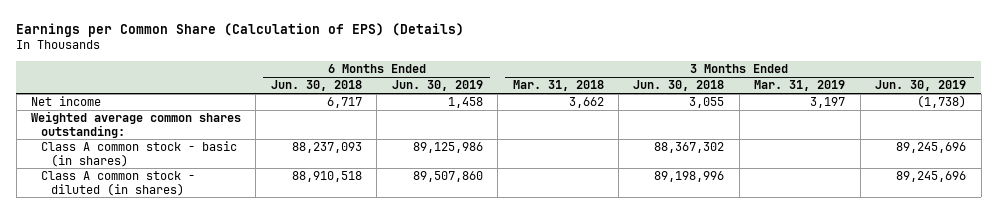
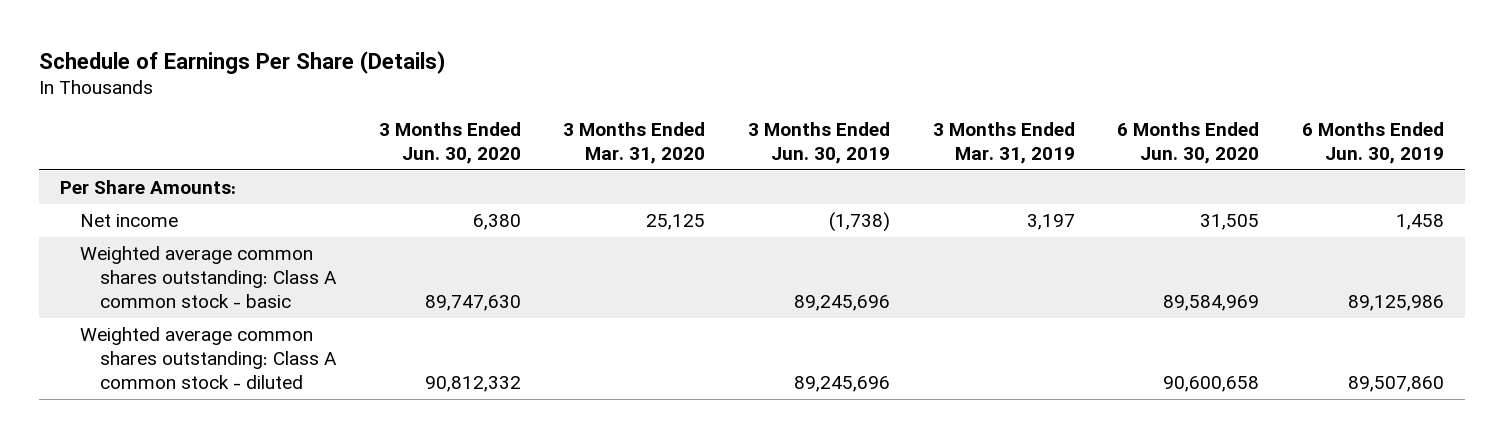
- Earnings per Common Share (Calculation of EPS) (Details)
+ Schedule of Earnings Per Share (Details)
- | 6 Months Ended Jun. 30, 2018 | 6 Months Ended Jun. 30, 2019 | 3 Months Ended Mar. 31, 2018 | 3 Months Ended Jun. 30, 2018 | 3 Months Ended Mar. 31, 2019 | 3 Months Ended Jun. 30, 2019
+ | 3 Months Ended Jun. 30, 2020 | 3 Months Ended Mar. 31, 2020 | 3 Months Ended Jun. 30, 2019 | 3 Months Ended Mar. 31, 2019 | 6 Months Ended Jun. 30, 2020 | 6 Months Ended Jun. 30, 2019
+ Per Share Amounts:
- Weighted average common shares outstanding:
- Class A common stock - basic (in shares) | 88,237,093 | 89,125,986 | | 88,367,302 | | 89,245,696
- Class A common stock - diluted (in shares) | 88,910,518 | 89,507,860 | | 89,198,996 | | 89,245,696
+ Weighted average common shares outstanding: Class A common stock - basic | 89,747,630 | | 89,245,696 | | 89,584,969 | 89,125,986
+ Weighted average common shares outstanding: Class A common stock - diluted | 90,812,332 | | 89,245,696 | | 90,600,658 | 89,507,860

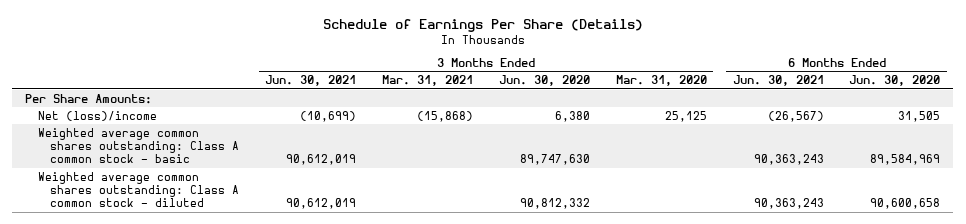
- | 3 Months Ended Jun. 30, 2020 | 3 Months Ended Mar. 31, 2020 | 3 Months Ended Jun. 30, 2019 | 3 Months Ended Mar. 31, 2019 | 6 Months Ended Jun. 30, 2020 | 6 Months Ended Jun. 30, 2019
+ | 3 Months Ended Jun. 30, 2021 | 3 Months Ended Mar. 31, 2021 | 3 Months Ended Jun. 30, 2020 | 3 Months Ended Mar. 31, 2020 | 6 Months Ended Jun. 30, 2021 | 6 Months Ended Jun. 30, 2020
- Net income | 6,380 | 25,125 | (1,738) | 3,197 | 31,505 | 1,458
+ Net (loss)/income | (10,699) | (15,868) | 6,380 | 25,125 | (26,567) | 31,505

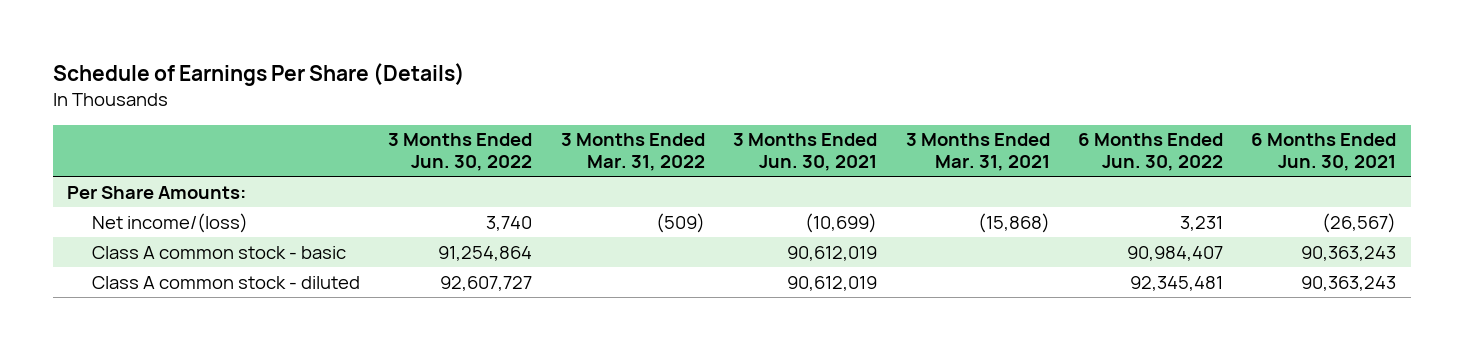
- | 3 Months Ended Jun. 30, 2021 | 3 Months Ended Mar. 31, 2021 | 3 Months Ended Jun. 30, 2020 | 3 Months Ended Mar. 31, 2020 | 6 Months Ended Jun. 30, 2021 | 6 Months Ended Jun. 30, 2020
+ | 3 Months Ended Jun. 30, 2022 | 3 Months Ended Mar. 31, 2022 | 3 Months Ended Jun. 30, 2021 | 3 Months Ended Mar. 31, 2021 | 6 Months Ended Jun. 30, 2022 | 6 Months Ended Jun. 30, 2021
- Net (loss)/income | (10,699) | (15,868) | 6,380 | 25,125 | (26,567) | 31,505
- Weighted average common shares outstanding: Class A common stock - basic | 90,612,019 | | 89,747,630 | | 90,363,243 | 89,584,969
- Weighted average common shares outstanding: Class A common stock - diluted | 90,612,019 | | 90,812,332 | | 90,363,243 | 90,600,658
+ Net income/(loss) | 3,740 | (509) | (10,699) | (15,868) | 3,231 | (26,567)
+ Class A common stock - basic | 91,254,864 | | 90,612,019 | | 90,984,407 | 90,363,243
+ Class A common stock - diluted | 92,607,727 | | 90,612,019 | | 92,345,481 | 90,363,243

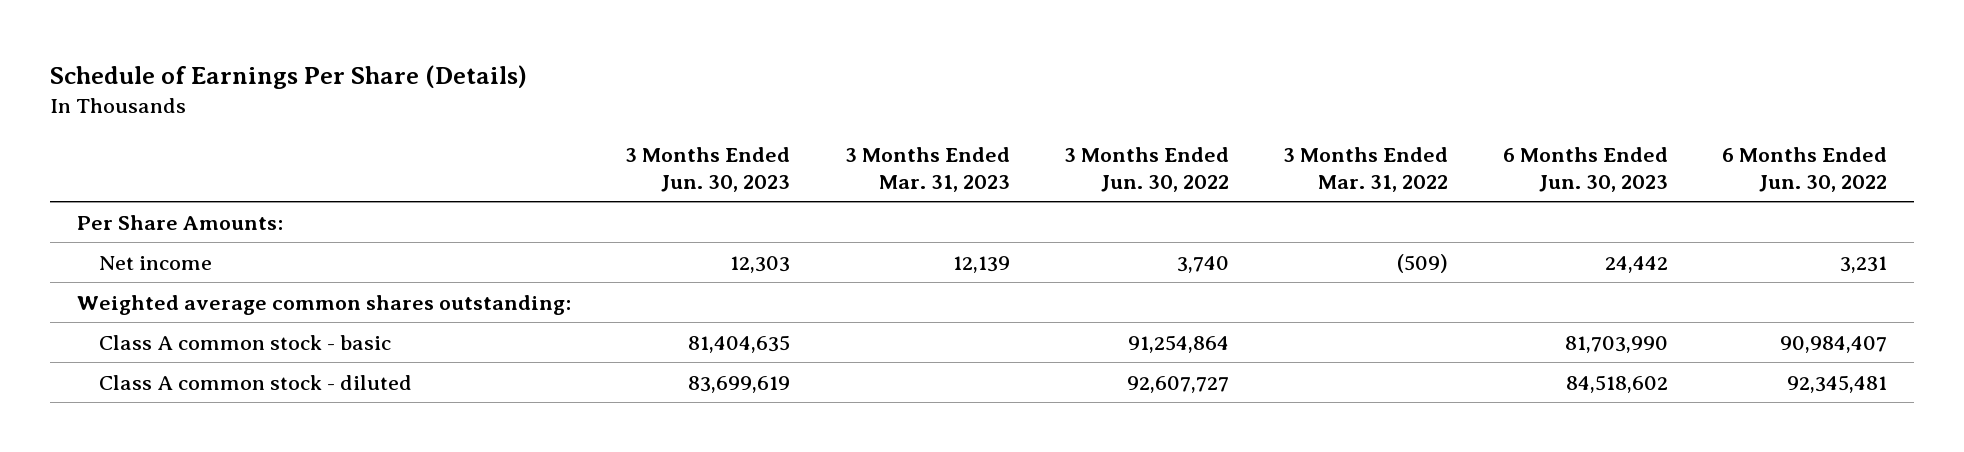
- | 3 Months Ended Jun. 30, 2022 | 3 Months Ended Mar. 31, 2022 | 3 Months Ended Jun. 30, 2021 | 3 Months Ended Mar. 31, 2021 | 6 Months Ended Jun. 30, 2022 | 6 Months Ended Jun. 30, 2021
+ | 3 Months Ended Jun. 30, 2023 | 3 Months Ended Mar. 31, 2023 | 3 Months Ended Jun. 30, 2022 | 3 Months Ended Mar. 31, 2022 | 6 Months Ended Jun. 30, 2023 | 6 Months Ended Jun. 30, 2022
- Net income/(loss) | 3,740 | (509) | (10,699) | (15,868) | 3,231 | (26,567)
+ Net income | 12,303 | 12,139 | 3,740 | (509) | 24,442 | 3,231
+ Weighted average common shares outstanding:

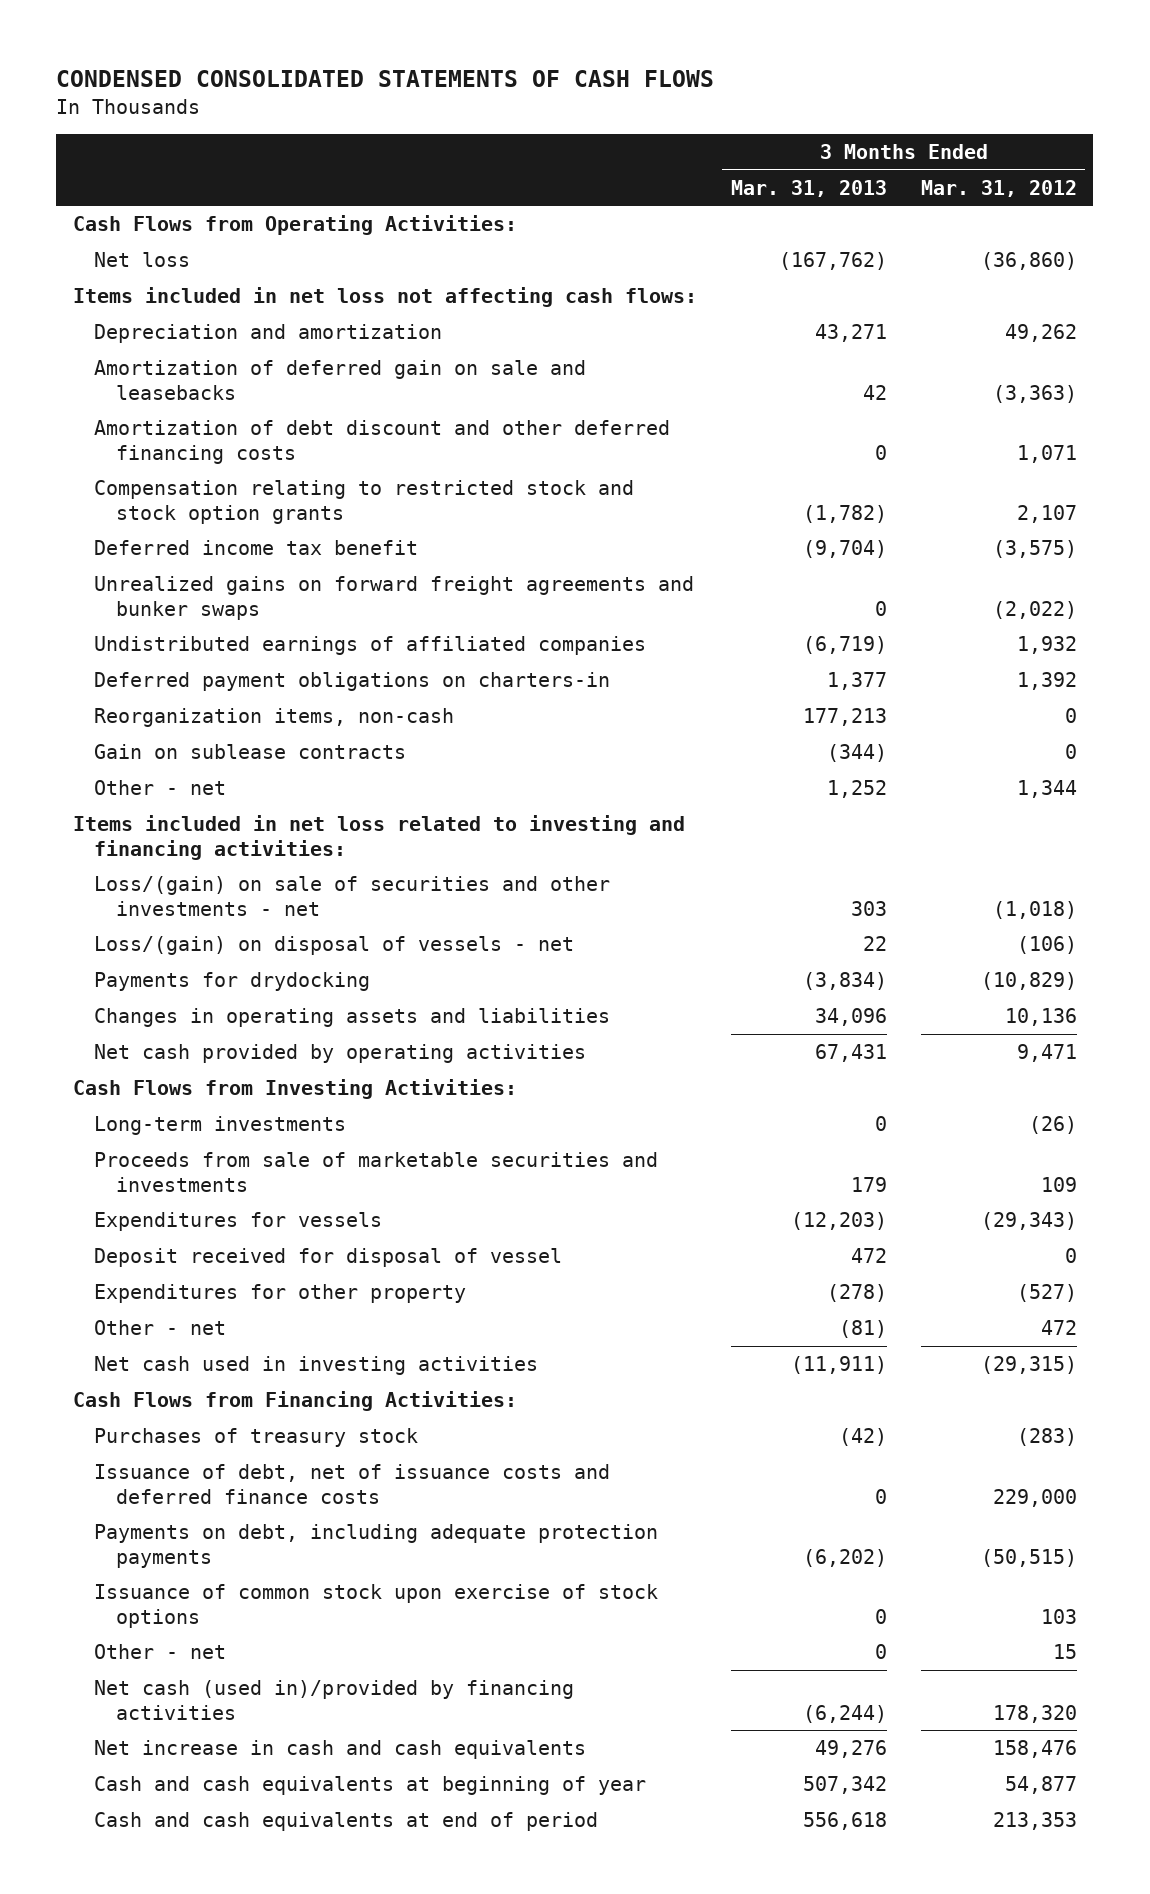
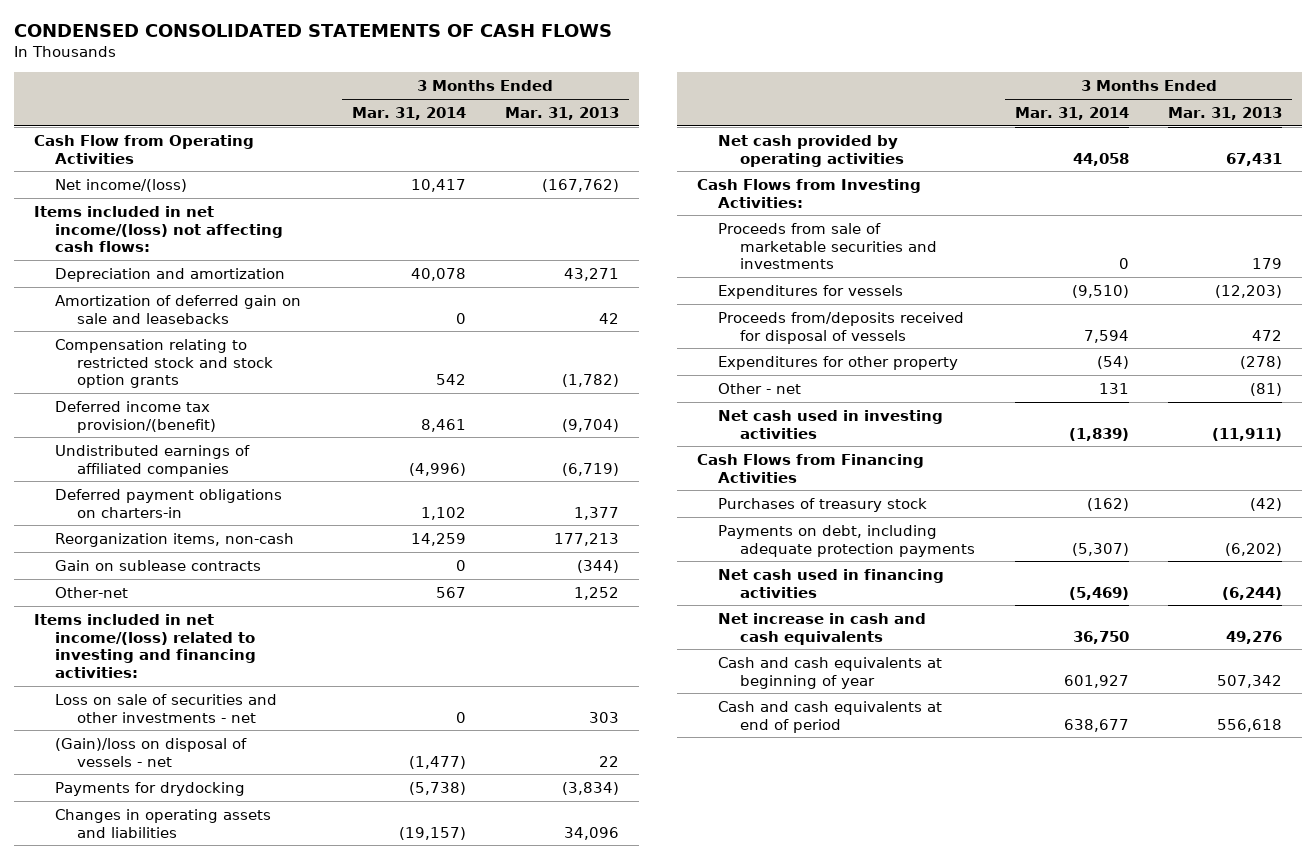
- | 3 Months Ended Mar. 31, 2013 | 3 Months Ended Mar. 31, 2012
+ | 3 Months Ended Mar. 31, 2014 | 3 Months Ended Mar. 31, 2013
- Cash Flows from Operating Activities:
- Net loss | (167,762) | (36,860)
- Items included in net loss not affecting cash flows:
+ Cash Flow from Operating Activities
+ Net income/(loss) | 10,417 | (167,762)
+ Items included in net income/(loss) not affecting cash flows:
- Amortization of debt discount and other deferred financing costs | 0 | 1,071
- Deferred income tax benefit | (9,704) | (3,575)
- Unrealized gains on forward freight agreements and bunker swaps | 0 | (2,022)
+ Deferred income tax provision/(benefit) | 8,461 | (9,704)
- Other - net | 1,252 | 1,344
- Items included in net loss related to investing and financing activities:
- Loss/(gain) on sale of securities and other investments - net | 303 | (1,018)
- Loss/(gain) on disposal of vessels - net | 22 | (106)
+ Other-net | 567 | 1,252
+ Items included in net income/(loss) related to investing and financing activities:
+ Loss on sale of securities and other investments - net | 0 | 303
+ (Gain)/loss on disposal of vessels - net | (1,477) | 22
- Long-term investments | 0 | (26)
- Deposit received for disposal of vessel | 472 | 0
+ Proceeds from/deposits received for disposal of vessels | 7,594 | 472
- Cash Flows from Financing Activities:
+ Cash Flows from Financing Activities
- Issuance of debt, net of issuance costs and deferred finance costs | 0 | 229,000
- Issuance of common stock upon exercise of stock options | 0 | 103
- Other - net | 0 | 15
- Net cash (used in)/provided by financing activities | (6,244) | 178,320
+ Net cash used in financing activities | (5,469) | (6,244)

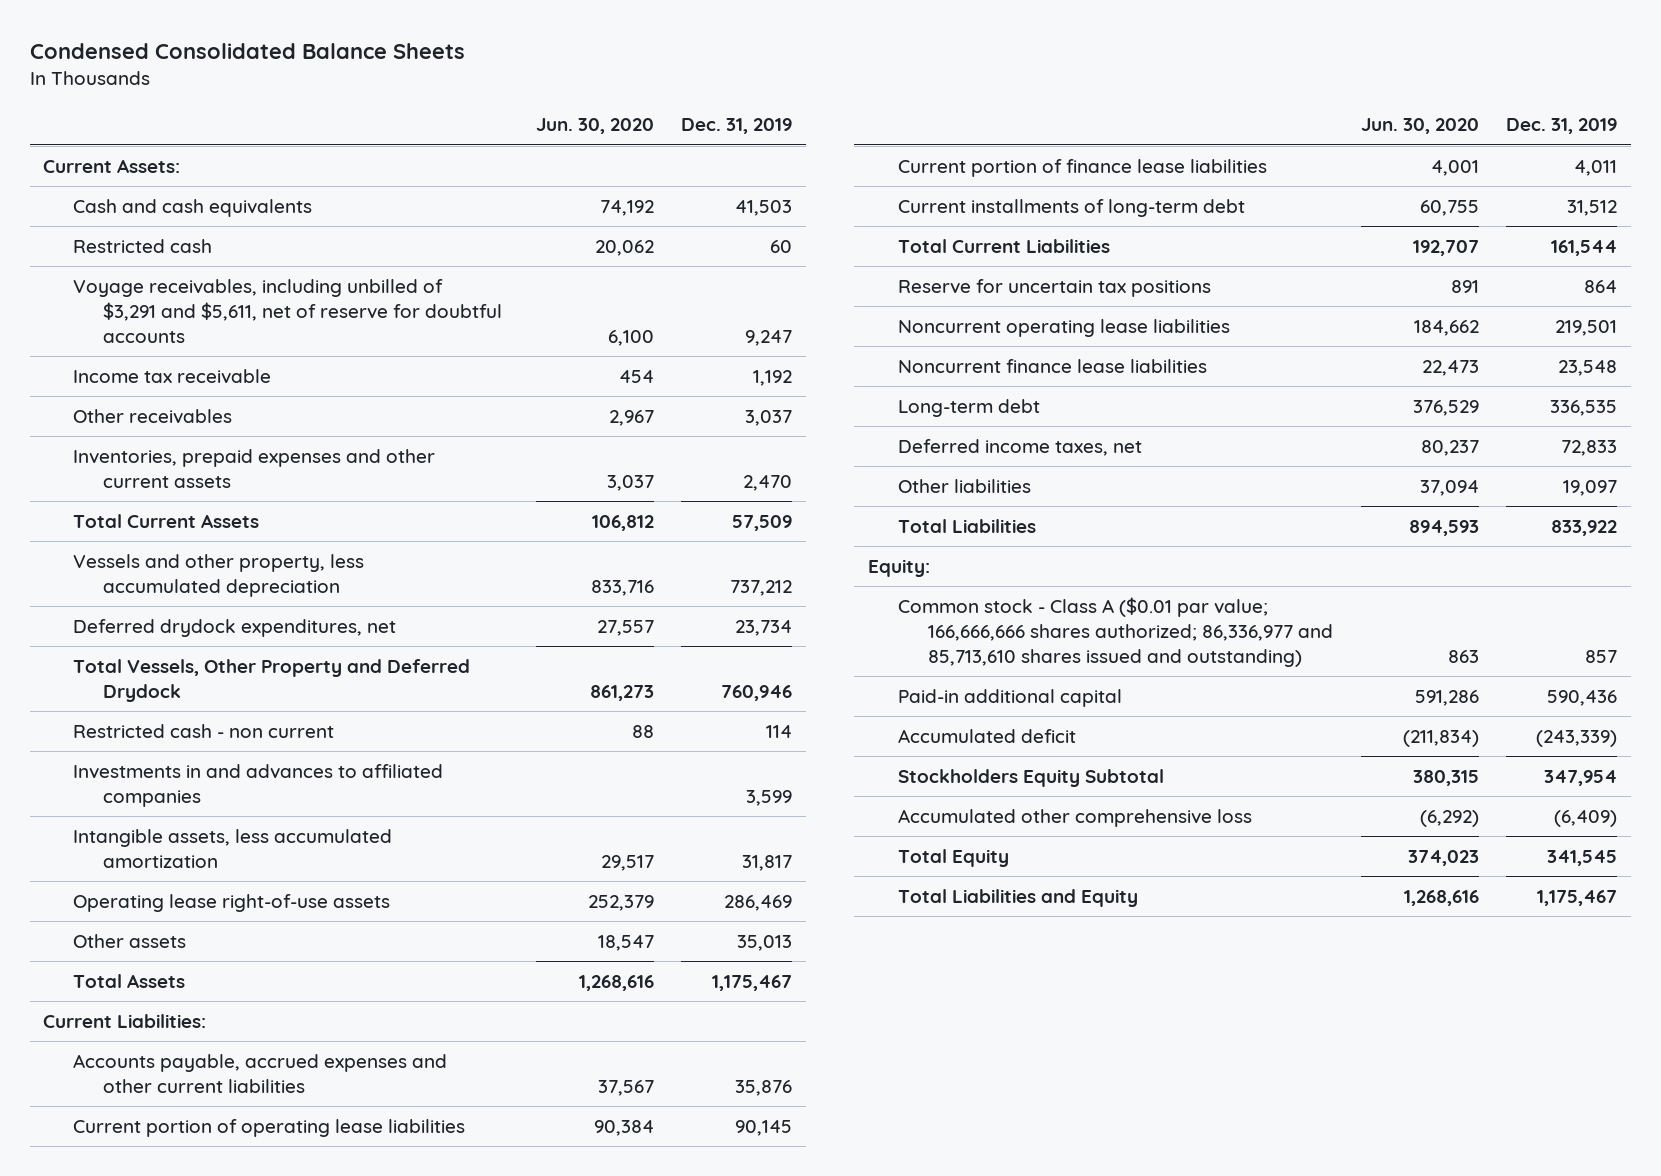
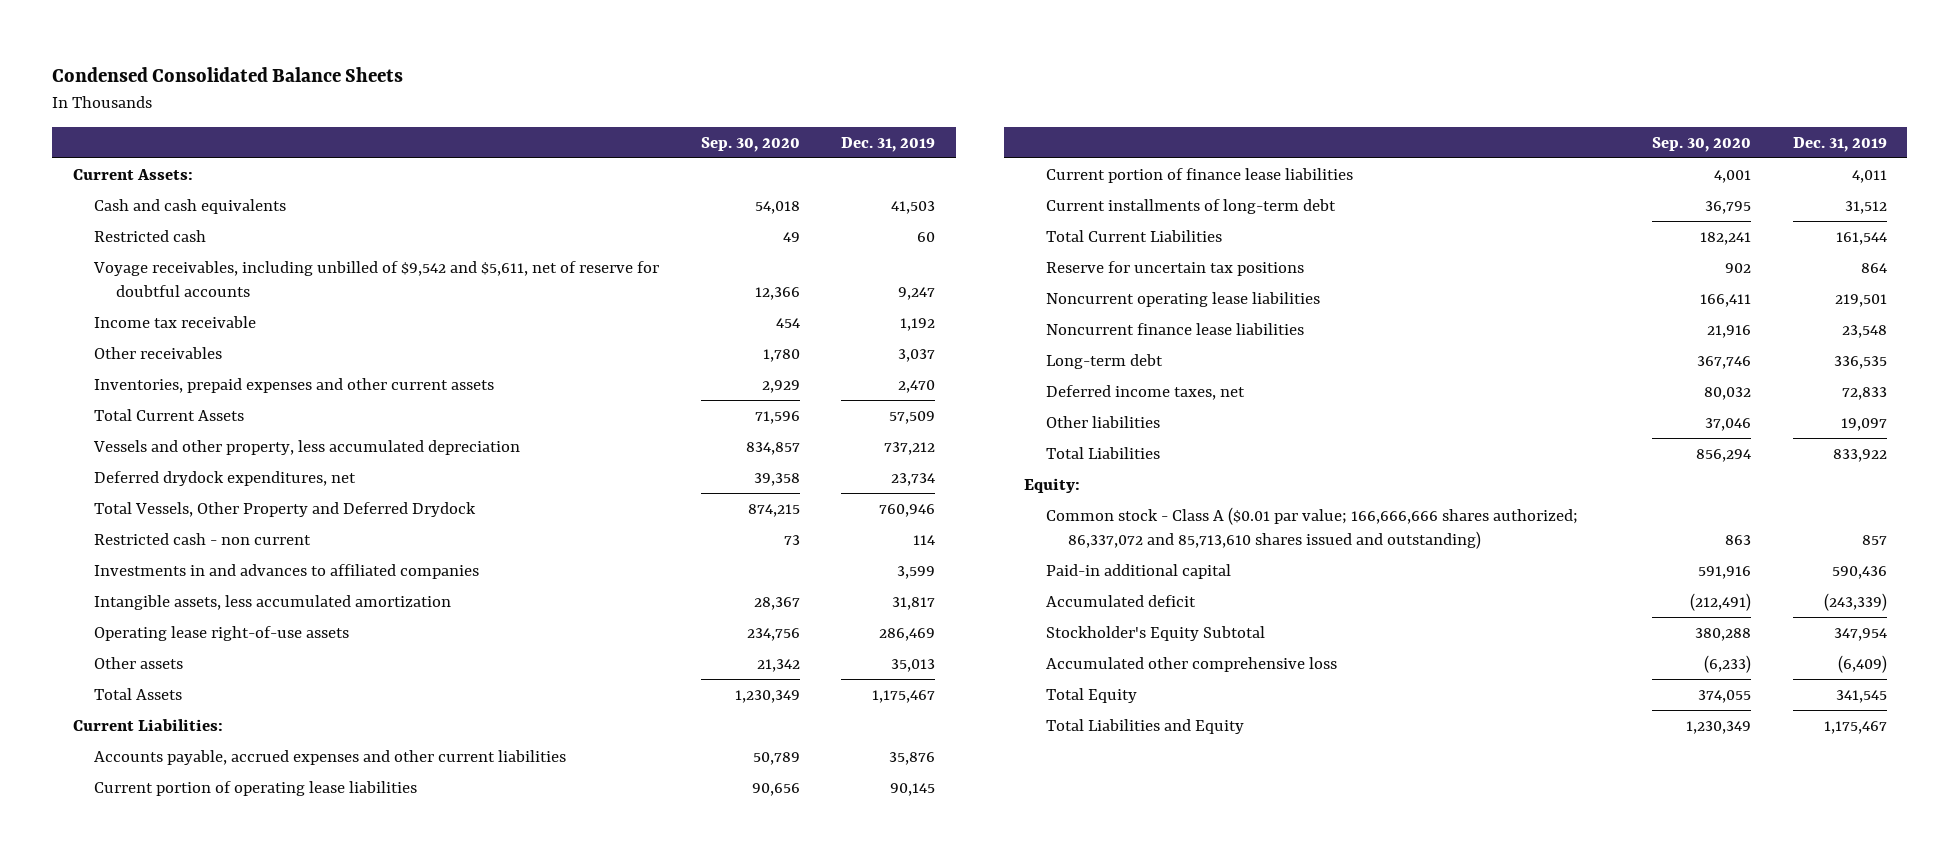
- | Jun. 30, 2020 | Dec. 31, 2019
+ | Sep. 30, 2020 | Dec. 31, 2019
- Voyage receivables, including unbilled of $3,291 and $5,611, net of reserve for doubtful accounts | 6,100 | 9,247
+ Voyage receivables, including unbilled of $9,542 and $5,611, net of reserve for doubtful accounts | 12,366 | 9,247
- Common stock - Class A ($0.01 par value; 166,666,666 shares authorized; 86,336,977 and 85,713,610 shares issued and outstanding) | 863 | 857
+ Common stock - Class A ($0.01 par value; 166,666,666 shares authorized; 86,337,072 and 85,713,610 shares issued and outstanding) | 863 | 857
- Stockholders Equity Subtotal | 380,315 | 347,954
+ Stockholder's Equity Subtotal | 380,288 | 347,954

